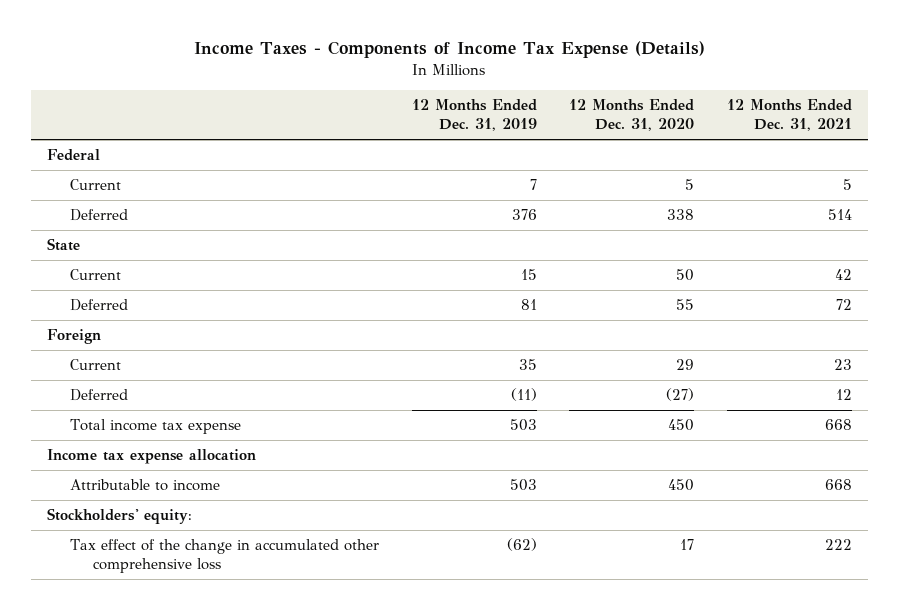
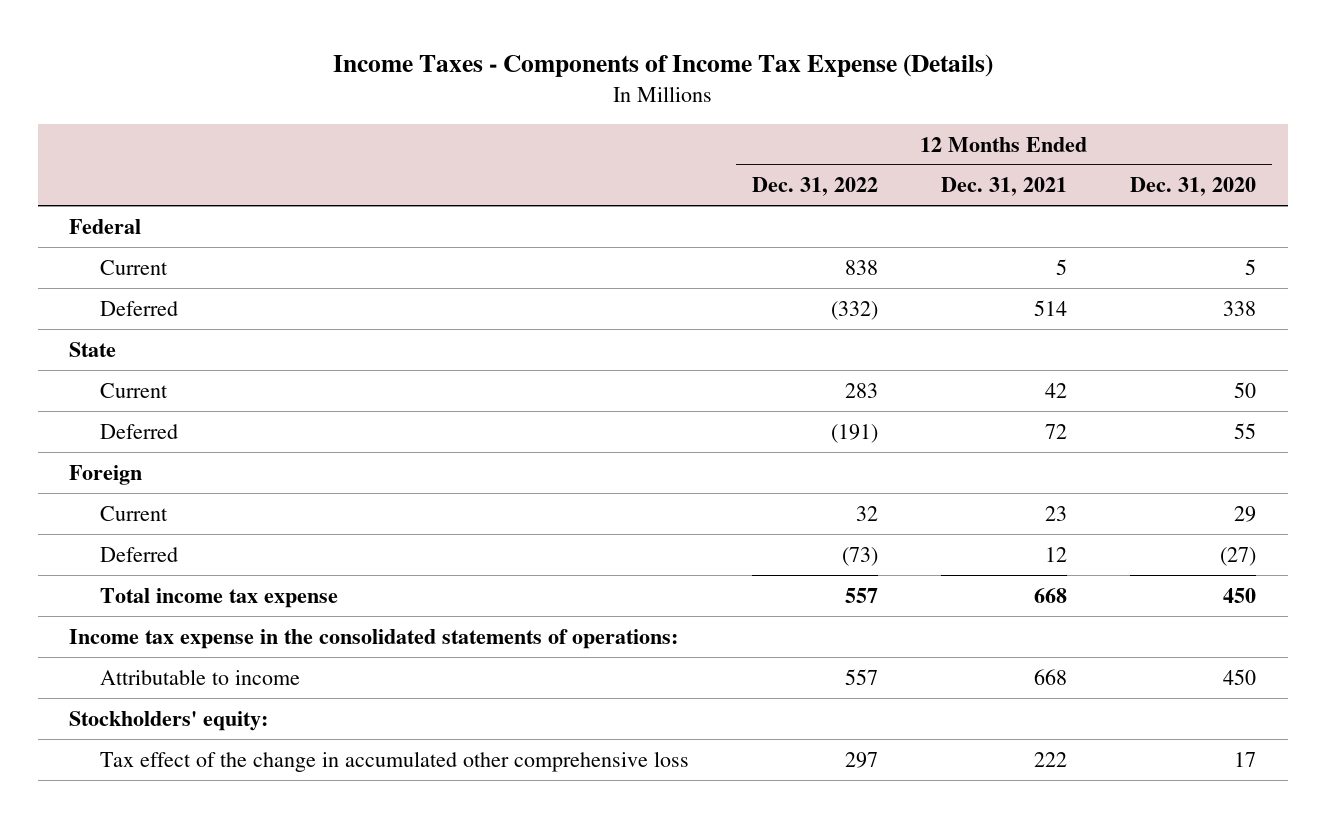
- | 12 Months Ended Dec. 31, 2019 | 12 Months Ended Dec. 31, 2020 | 12 Months Ended Dec. 31, 2021
+ | 12 Months Ended Dec. 31, 2022 | 12 Months Ended Dec. 31, 2021 | 12 Months Ended Dec. 31, 2020
- Income tax expense allocation
+ Income tax expense in the consolidated statements of operations:

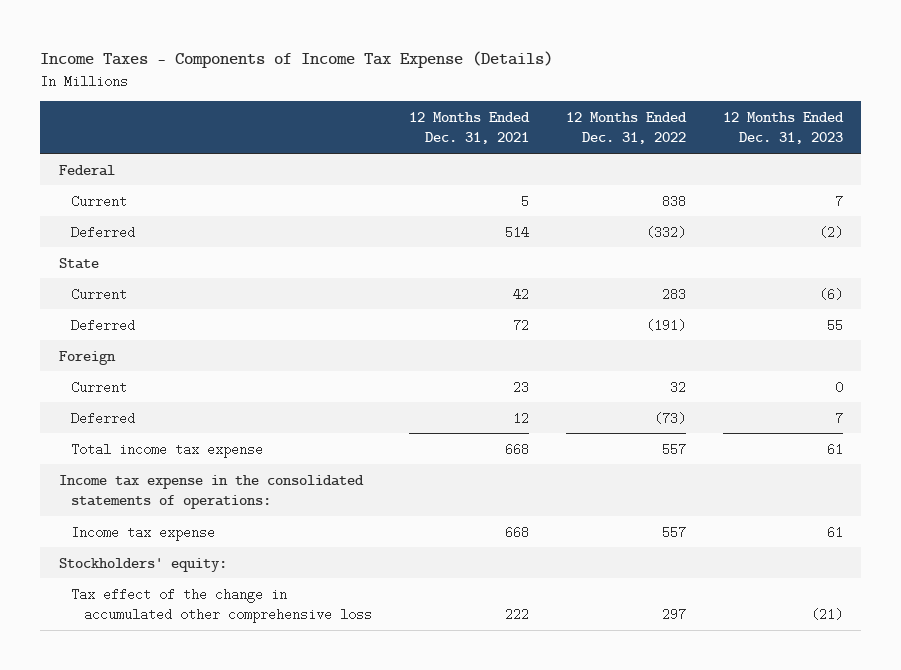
- | 12 Months Ended Dec. 31, 2022 | 12 Months Ended Dec. 31, 2021 | 12 Months Ended Dec. 31, 2020
+ | 12 Months Ended Dec. 31, 2021 | 12 Months Ended Dec. 31, 2022 | 12 Months Ended Dec. 31, 2023
- Attributable to income | 557 | 668 | 450
+ Income tax expense | 668 | 557 | 61

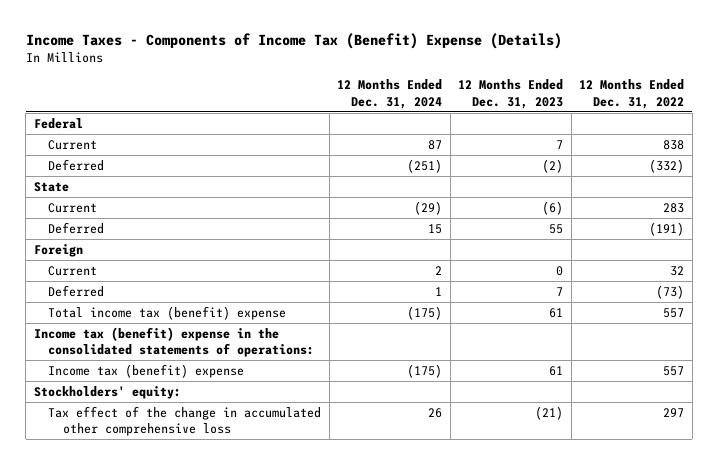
- Income Taxes - Components of Income Tax Expense (Details)
+ Income Taxes - Components of Income Tax (Benefit) Expense (Details)
- | 12 Months Ended Dec. 31, 2021 | 12 Months Ended Dec. 31, 2022 | 12 Months Ended Dec. 31, 2023
+ | 12 Months Ended Dec. 31, 2024 | 12 Months Ended Dec. 31, 2023 | 12 Months Ended Dec. 31, 2022
- Total income tax expense | 668 | 557 | 61
- Income tax expense in the consolidated statements of operations:
- Income tax expense | 668 | 557 | 61
+ Total income tax (benefit) expense | (175) | 61 | 557
+ Income tax (benefit) expense in the consolidated statements of operations:
+ Income tax (benefit) expense | (175) | 61 | 557

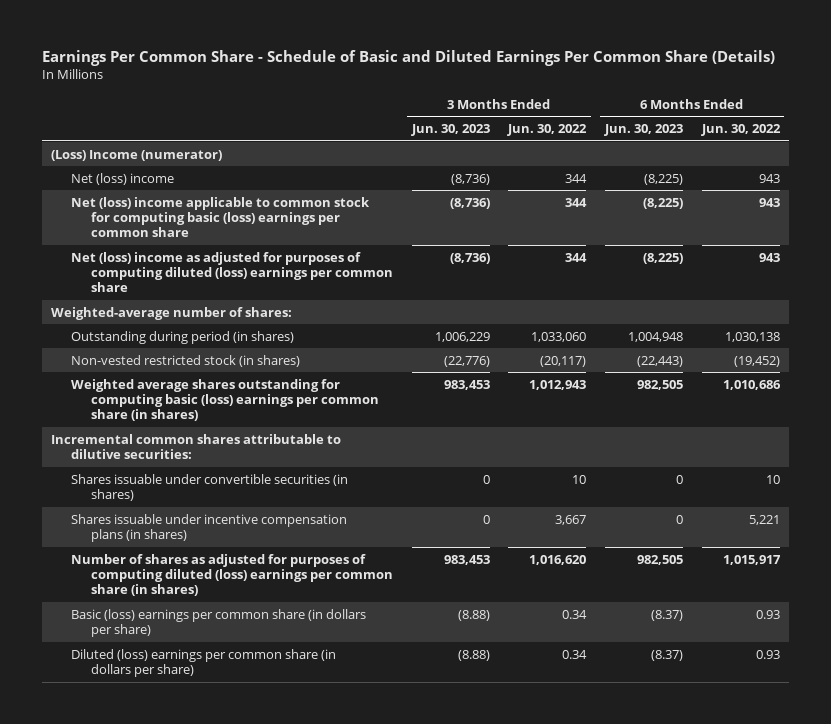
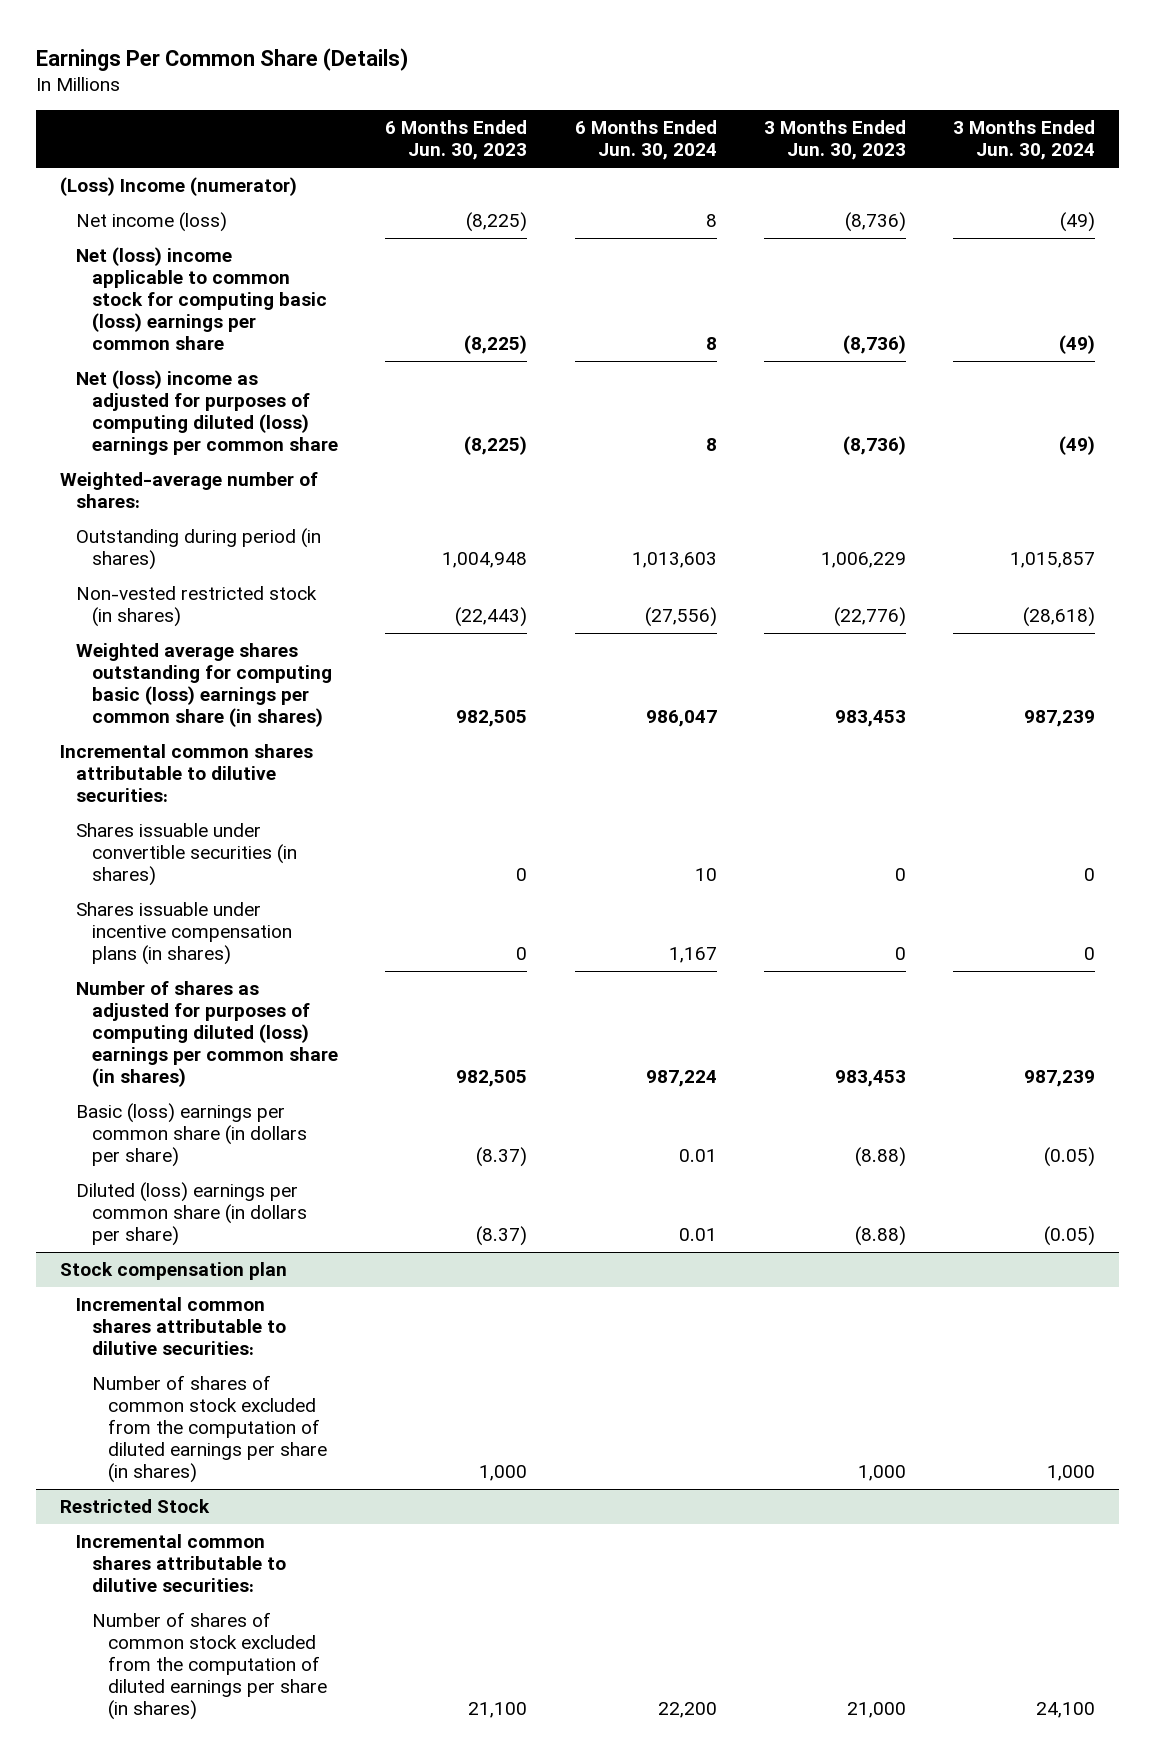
- Earnings Per Common Share - Schedule of Basic and Diluted Earnings Per Common Share (Details)
+ Earnings Per Common Share (Details)
- | 3 Months Ended Jun. 30, 2023 | 3 Months Ended Jun. 30, 2022 | 6 Months Ended Jun. 30, 2023 | 6 Months Ended Jun. 30, 2022
+ | 6 Months Ended Jun. 30, 2023 | 6 Months Ended Jun. 30, 2024 | 3 Months Ended Jun. 30, 2023 | 3 Months Ended Jun. 30, 2024
- Net (loss) income | (8,736) | 344 | (8,225) | 943
+ Net income (loss) | (8,225) | 8 | (8,736) | (49)
+ Stock compensation plan
+ Incremental common shares attributable to dilutive securities:
+ Number of shares of common stock excluded from the computation of diluted earnings per share (in shares) | 1,000 | | 1,000 | 1,000
+ Restricted Stock
+ Incremental common shares attributable to dilutive securities:
+ Number of shares of common stock excluded from the computation of diluted earnings per share (in shares) | 21,100 | 22,200 | 21,000 | 24,100

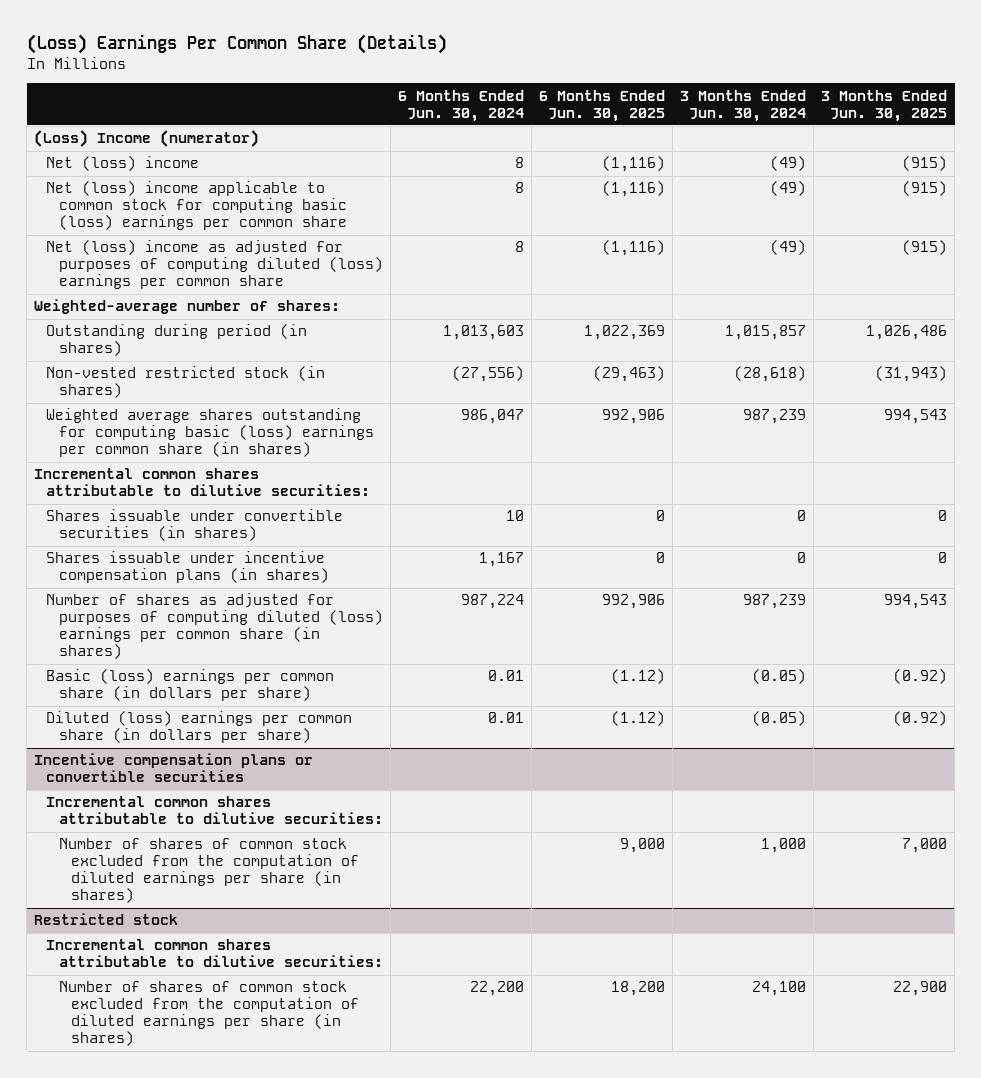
- Earnings Per Common Share (Details)
+ (Loss) Earnings Per Common Share (Details)
- | 6 Months Ended Jun. 30, 2023 | 6 Months Ended Jun. 30, 2024 | 3 Months Ended Jun. 30, 2023 | 3 Months Ended Jun. 30, 2024
+ | 6 Months Ended Jun. 30, 2024 | 6 Months Ended Jun. 30, 2025 | 3 Months Ended Jun. 30, 2024 | 3 Months Ended Jun. 30, 2025
- Net income (loss) | (8,225) | 8 | (8,736) | (49)
+ Net (loss) income | 8 | (1,116) | (49) | (915)
- Stock compensation plan
+ Incentive compensation plans or convertible securities
- Restricted Stock
+ Restricted stock

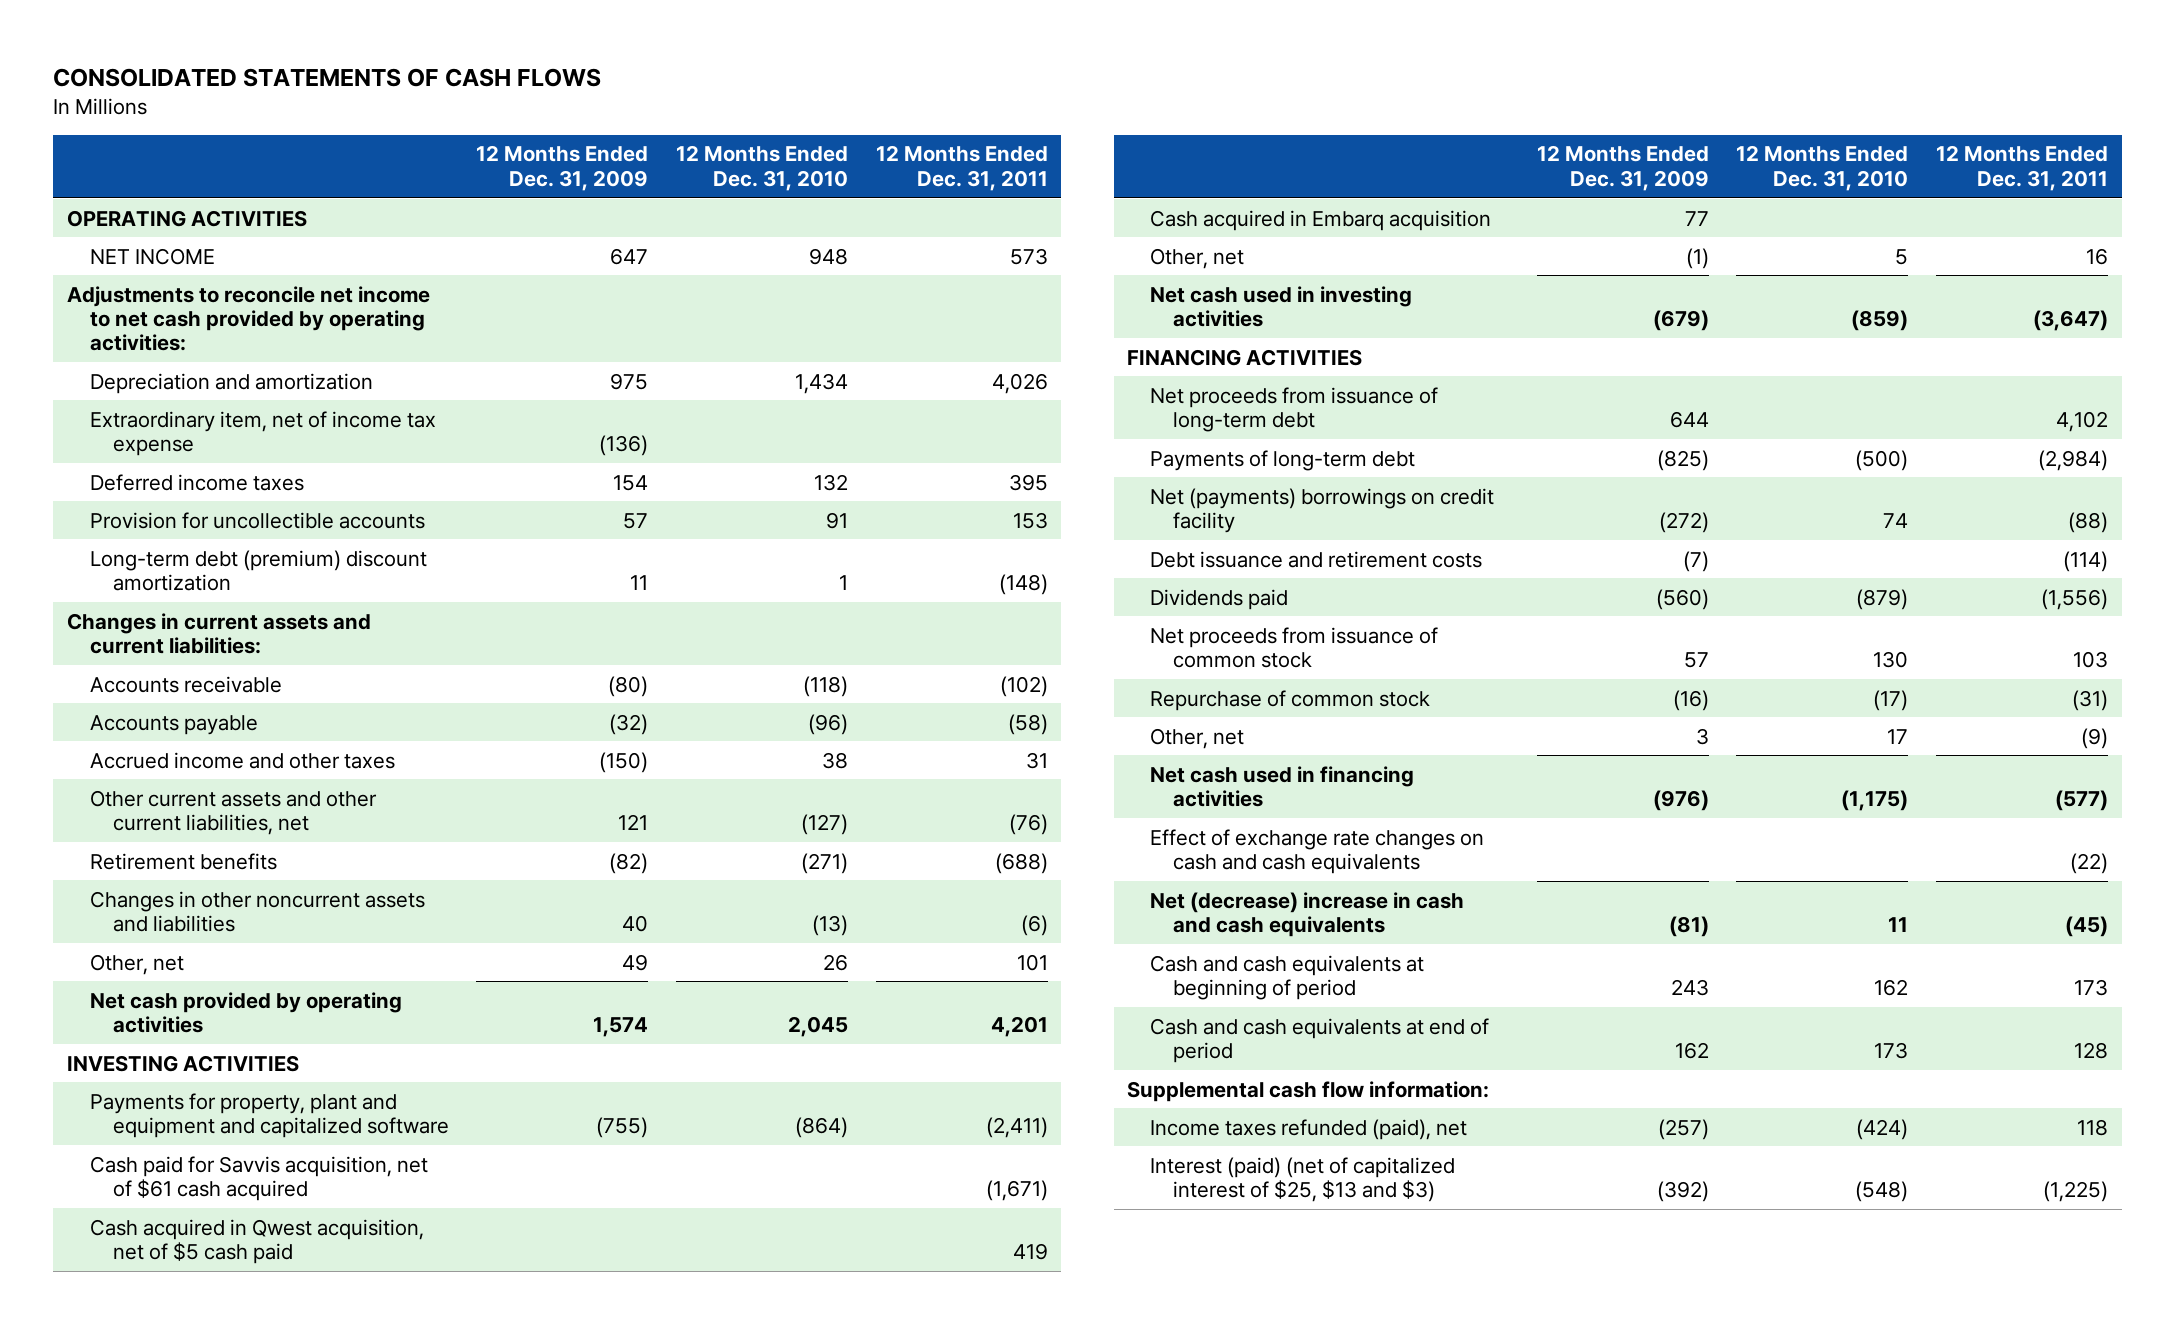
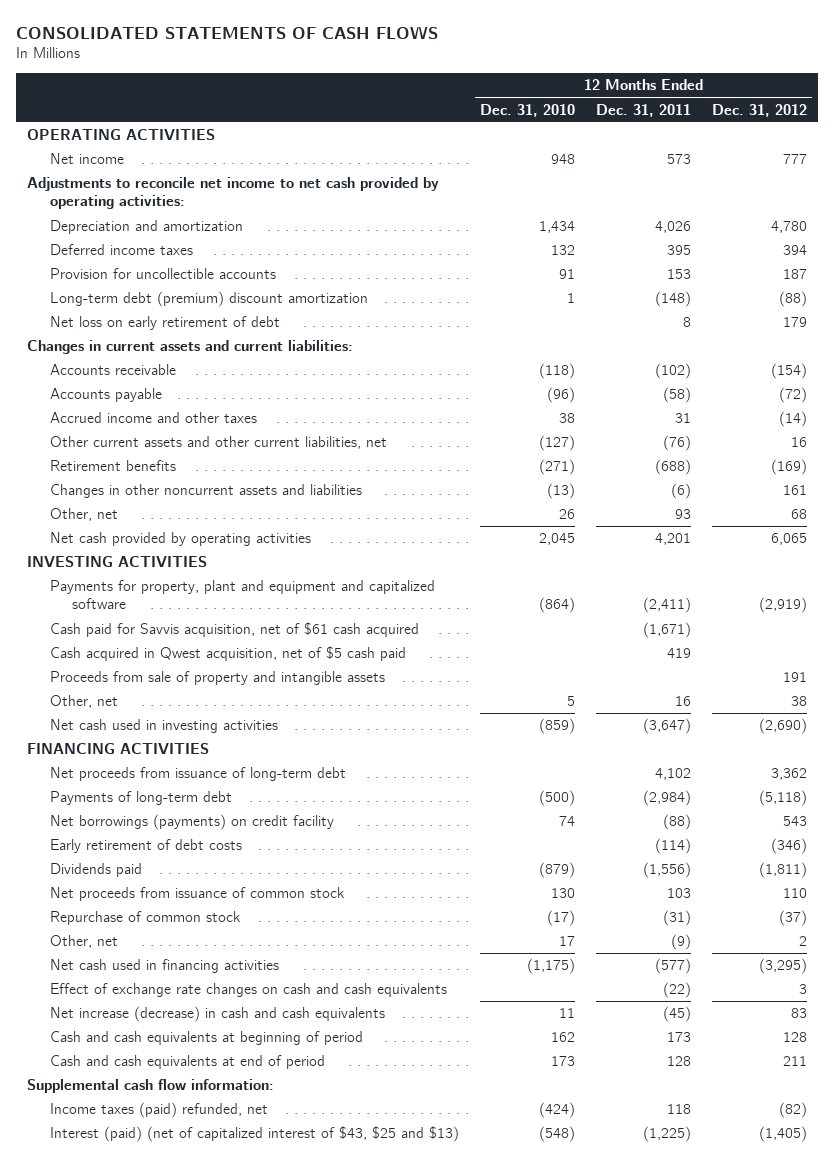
- | 12 Months Ended Dec. 31, 2009 | 12 Months Ended Dec. 31, 2010 | 12 Months Ended Dec. 31, 2011
+ | 12 Months Ended Dec. 31, 2010 | 12 Months Ended Dec. 31, 2011 | 12 Months Ended Dec. 31, 2012
- NET INCOME | 647 | 948 | 573
+ Net income | 948 | 573 | 777
- Extraordinary item, net of income tax expense | (136) | |
+ Net loss on early retirement of debt | | 8 | 179
- Other, net | 49 | 26 | 101
+ Other, net | 26 | 93 | 68
- Cash acquired in Embarq acquisition | 77 | |
+ Proceeds from sale of property and intangible assets | | | 191
- Net (payments) borrowings on credit facility | (272) | 74 | (88)
- Debt issuance and retirement costs | (7) | | (114)
+ Net borrowings (payments) on credit facility | 74 | (88) | 543
+ Early retirement of debt costs | | (114) | (346)
- Net (decrease) increase in cash and cash equivalents | (81) | 11 | (45)
+ Net increase (decrease) in cash and cash equivalents | 11 | (45) | 83
- Income taxes refunded (paid), net | (257) | (424) | 118
- Interest (paid) (net of capitalized interest of $25, $13 and $3) | (392) | (548) | (1,225)
+ Income taxes (paid) refunded, net | (424) | 118 | (82)
+ Interest (paid) (net of capitalized interest of $43, $25 and $13) | (548) | (1,225) | (1,405)

